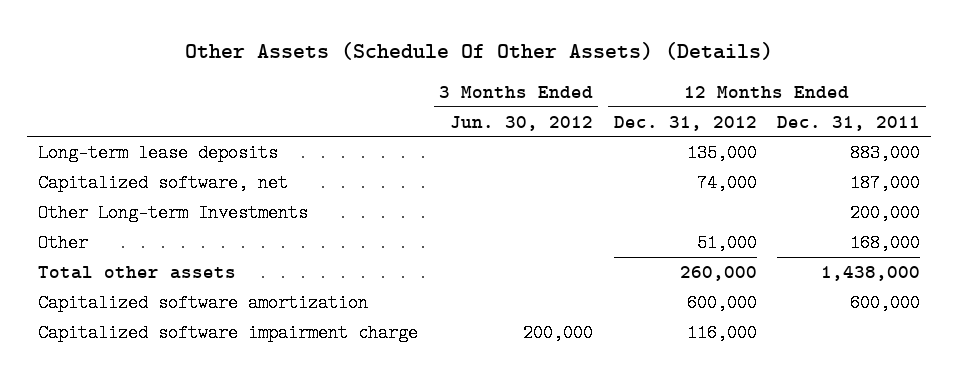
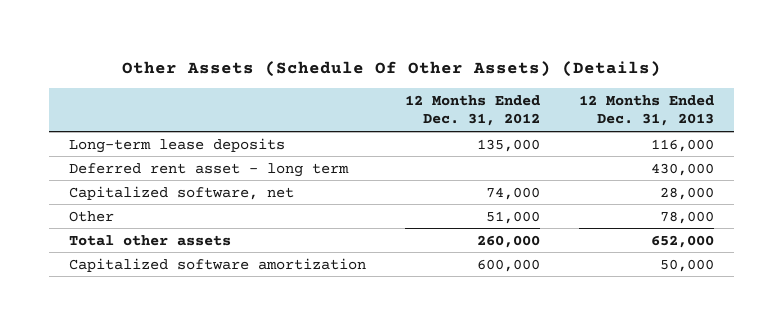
- | 3 Months Ended Jun. 30, 2012 | 12 Months Ended Dec. 31, 2012 | 12 Months Ended Dec. 31, 2011
+ | 12 Months Ended Dec. 31, 2012 | 12 Months Ended Dec. 31, 2013
+ Deferred rent asset - long term | | 430,000
- Other Long-term Investments | | | 200,000
- Capitalized software impairment charge | 200,000 | 116,000 |

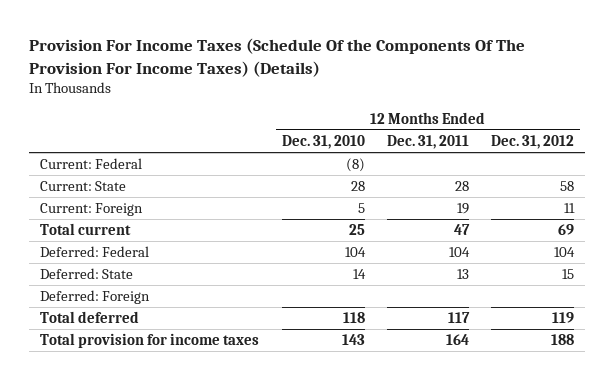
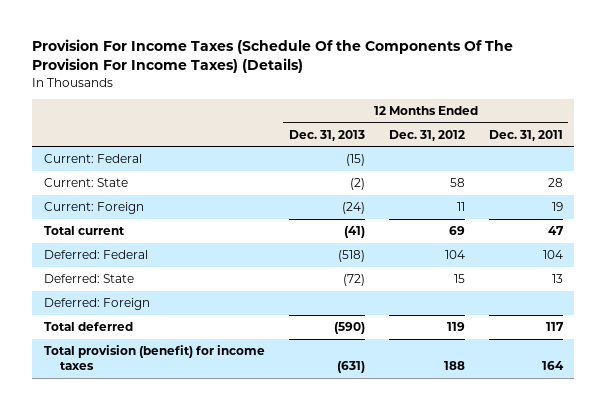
- | 12 Months Ended Dec. 31, 2010 | 12 Months Ended Dec. 31, 2011 | 12 Months Ended Dec. 31, 2012
+ | 12 Months Ended Dec. 31, 2013 | 12 Months Ended Dec. 31, 2012 | 12 Months Ended Dec. 31, 2011
- Total provision for income taxes | 143 | 164 | 188
+ Total provision (benefit) for income taxes | (631) | 188 | 164

